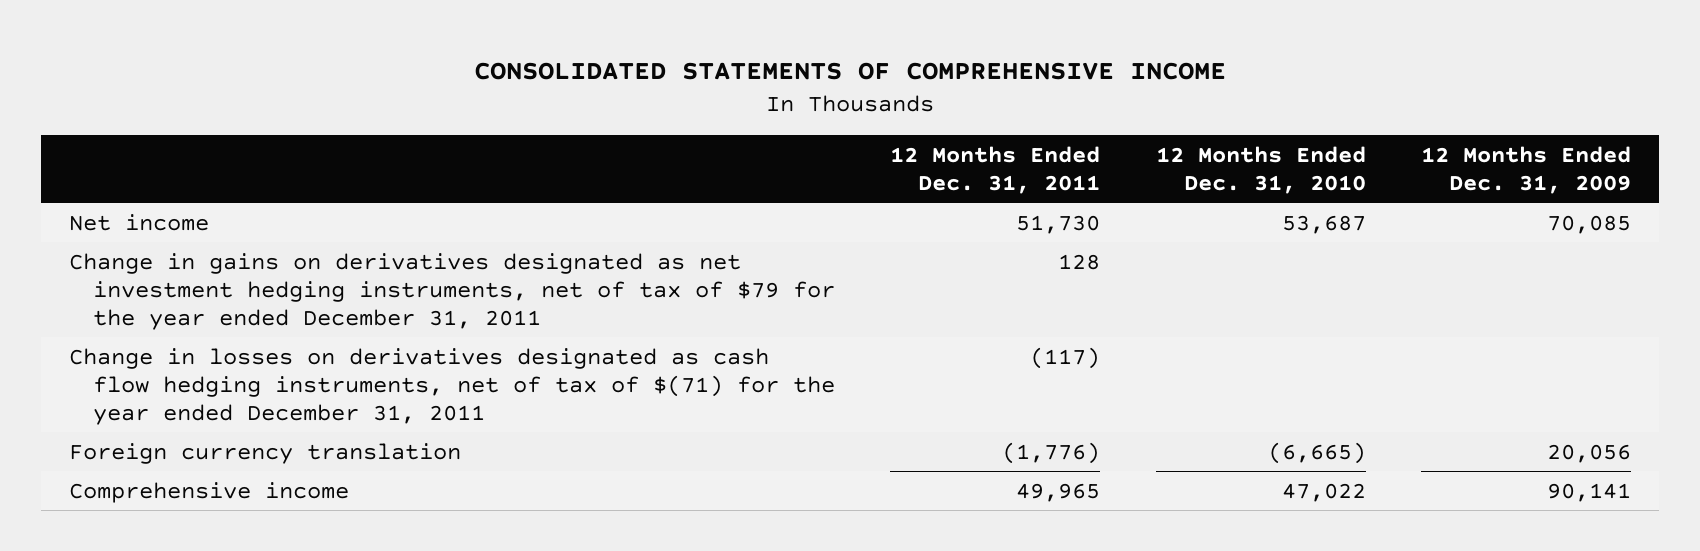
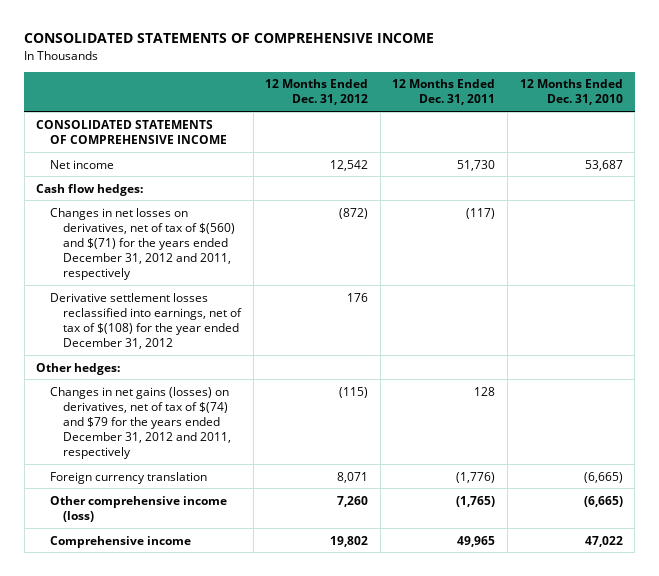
- | 12 Months Ended Dec. 31, 2011 | 12 Months Ended Dec. 31, 2010 | 12 Months Ended Dec. 31, 2009
+ | 12 Months Ended Dec. 31, 2012 | 12 Months Ended Dec. 31, 2011 | 12 Months Ended Dec. 31, 2010
+ CONSOLIDATED STATEMENTS OF COMPREHENSIVE INCOME
- Change in gains on derivatives designated as net investment hedging instruments, net of tax of $79 for the year ended December 31, 2011 | 128 | |
- Change in losses on derivatives designated as cash flow hedging instruments, net of tax of $(71) for the year ended December 31, 2011 | (117) | |
+ Cash flow hedges:
+ Changes in net losses on derivatives, net of tax of $(560) and $(71) for the years ended December 31, 2012 and 2011, respectively | (872) | (117) |
+ Derivative settlement losses reclassified into earnings, net of tax of $(108) for the year ended December 31, 2012 | 176 | |
+ Other hedges:
+ Changes in net gains (losses) on derivatives, net of tax of $(74) and $79 for the years ended December 31, 2012 and 2011, respectively | (115) | 128 |
+ Other comprehensive income (loss) | 7,260 | (1,765) | (6,665)

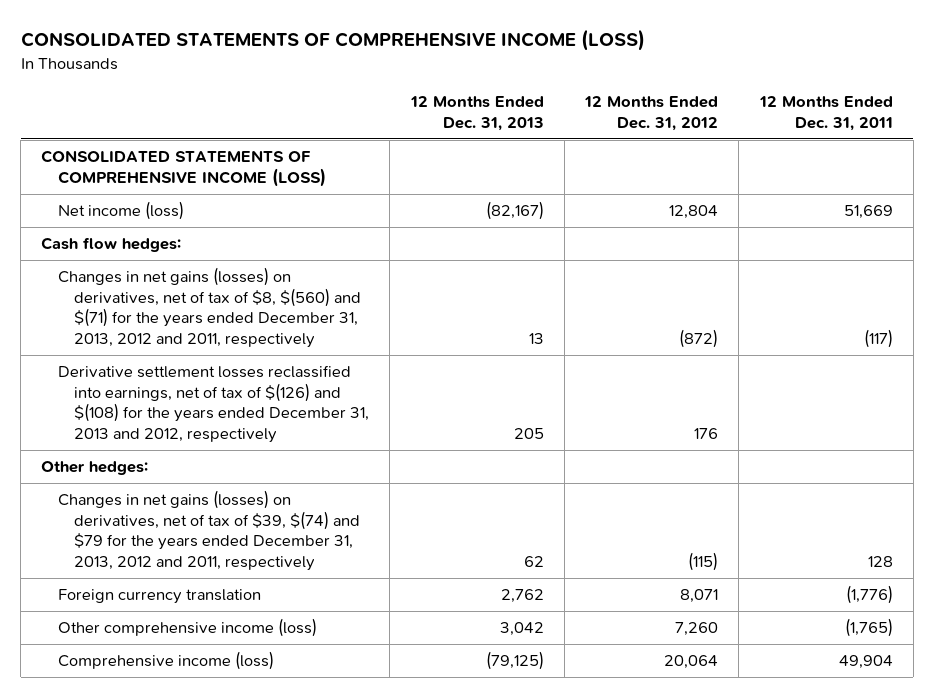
- CONSOLIDATED STATEMENTS OF COMPREHENSIVE INCOME
+ CONSOLIDATED STATEMENTS OF COMPREHENSIVE INCOME (LOSS)
- | 12 Months Ended Dec. 31, 2012 | 12 Months Ended Dec. 31, 2011 | 12 Months Ended Dec. 31, 2010
+ | 12 Months Ended Dec. 31, 2013 | 12 Months Ended Dec. 31, 2012 | 12 Months Ended Dec. 31, 2011
- CONSOLIDATED STATEMENTS OF COMPREHENSIVE INCOME
- Net income | 12,542 | 51,730 | 53,687
+ CONSOLIDATED STATEMENTS OF COMPREHENSIVE INCOME (LOSS)
+ Net income (loss) | (82,167) | 12,804 | 51,669
- Changes in net losses on derivatives, net of tax of $(560) and $(71) for the years ended December 31, 2012 and 2011, respectively | (872) | (117) |
- Derivative settlement losses reclassified into earnings, net of tax of $(108) for the year ended December 31, 2012 | 176 | |
+ Changes in net gains (losses) on derivatives, net of tax of $8, $(560) and $(71) for the years ended December 31, 2013, 2012 and 2011, respectively | 13 | (872) | (117)
+ Derivative settlement losses reclassified into earnings, net of tax of $(126) and $(108) for the years ended December 31, 2013 and 2012, respectively | 205 | 176 |
- Changes in net gains (losses) on derivatives, net of tax of $(74) and $79 for the years ended December 31, 2012 and 2011, respectively | (115) | 128 |
+ Changes in net gains (losses) on derivatives, net of tax of $39, $(74) and $79 for the years ended December 31, 2013, 2012 and 2011, respectively | 62 | (115) | 128
- Comprehensive income | 19,802 | 49,965 | 47,022
+ Comprehensive income (loss) | (79,125) | 20,064 | 49,904

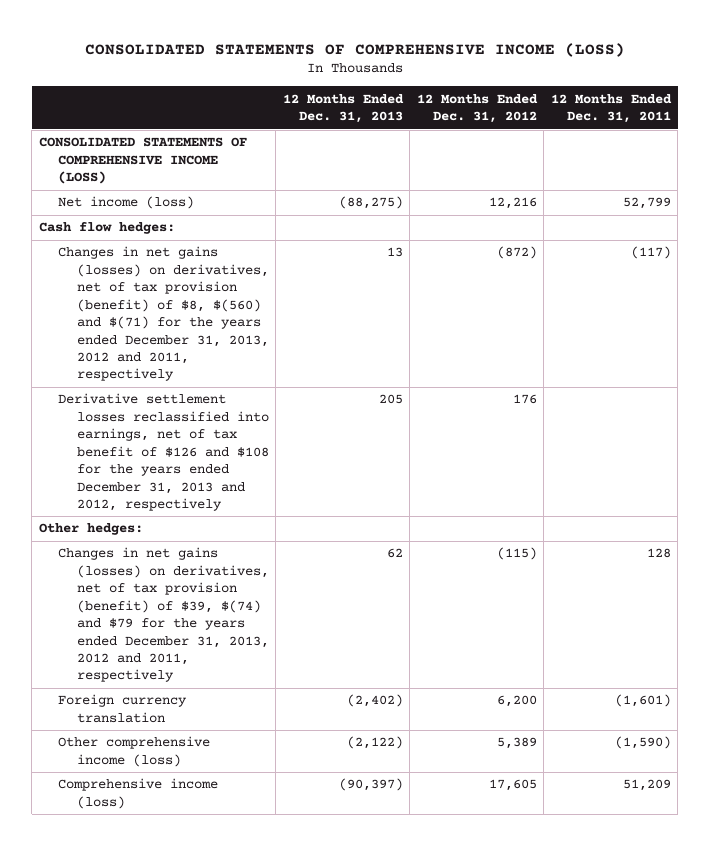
- Net income (loss) | (82,167) | 12,804 | 51,669
+ Net income (loss) | (88,275) | 12,216 | 52,799
- Changes in net gains (losses) on derivatives, net of tax of $8, $(560) and $(71) for the years ended December 31, 2013, 2012 and 2011, respectively | 13 | (872) | (117)
- Derivative settlement losses reclassified into earnings, net of tax of $(126) and $(108) for the years ended December 31, 2013 and 2012, respectively | 205 | 176 |
+ Changes in net gains (losses) on derivatives, net of tax provision (benefit) of $8, $(560) and $(71) for the years ended December 31, 2013, 2012 and 2011, respectively | 13 | (872) | (117)
+ Derivative settlement losses reclassified into earnings, net of tax benefit of $126 and $108 for the years ended December 31, 2013 and 2012, respectively | 205 | 176 |
- Changes in net gains (losses) on derivatives, net of tax of $39, $(74) and $79 for the years ended December 31, 2013, 2012 and 2011, respectively | 62 | (115) | 128
- Foreign currency translation | 2,762 | 8,071 | (1,776)
- Other comprehensive income (loss) | 3,042 | 7,260 | (1,765)
- Comprehensive income (loss) | (79,125) | 20,064 | 49,904
+ Changes in net gains (losses) on derivatives, net of tax provision (benefit) of $39, $(74) and $79 for the years ended December 31, 2013, 2012 and 2011, respectively | 62 | (115) | 128
+ Foreign currency translation | (2,402) | 6,200 | (1,601)
+ Other comprehensive income (loss) | (2,122) | 5,389 | (1,590)
+ Comprehensive income (loss) | (90,397) | 17,605 | 51,209

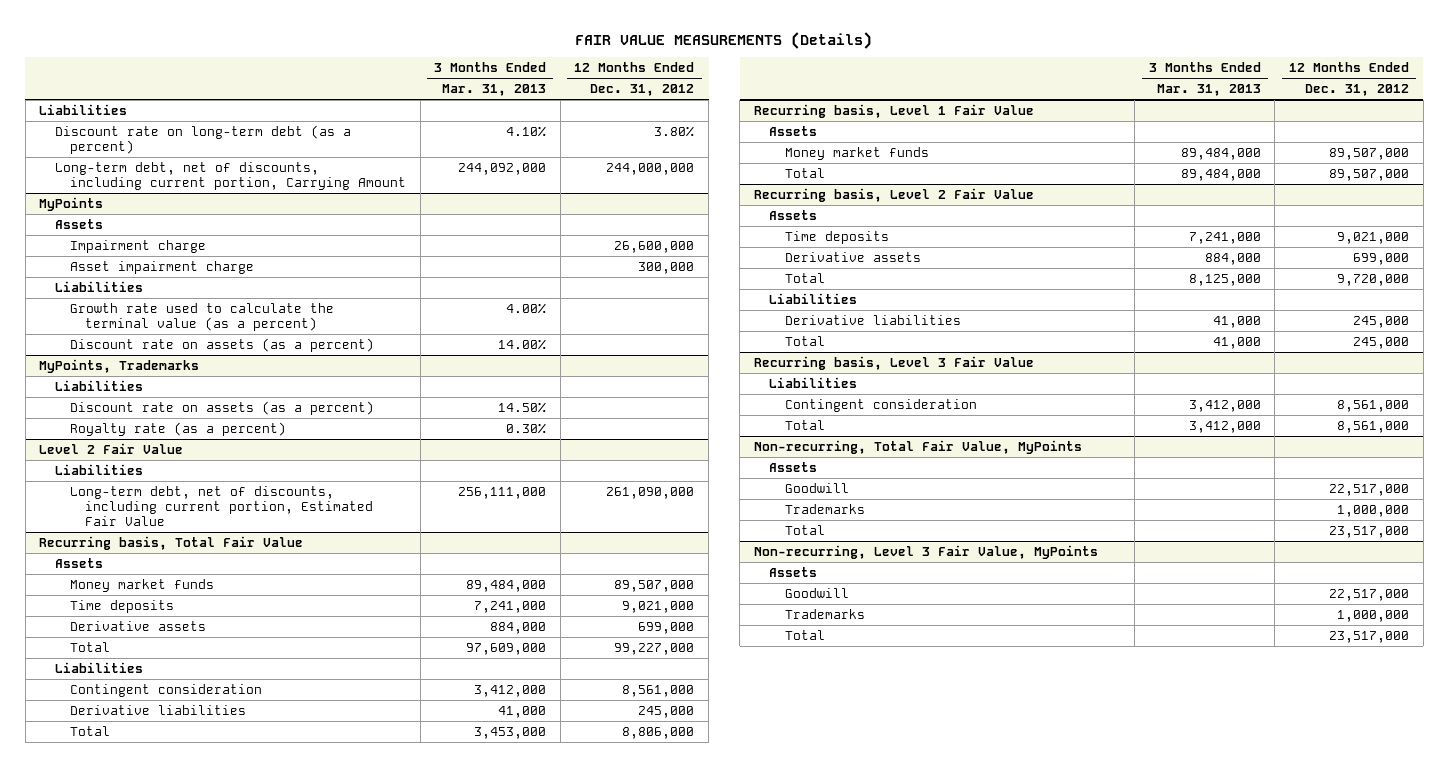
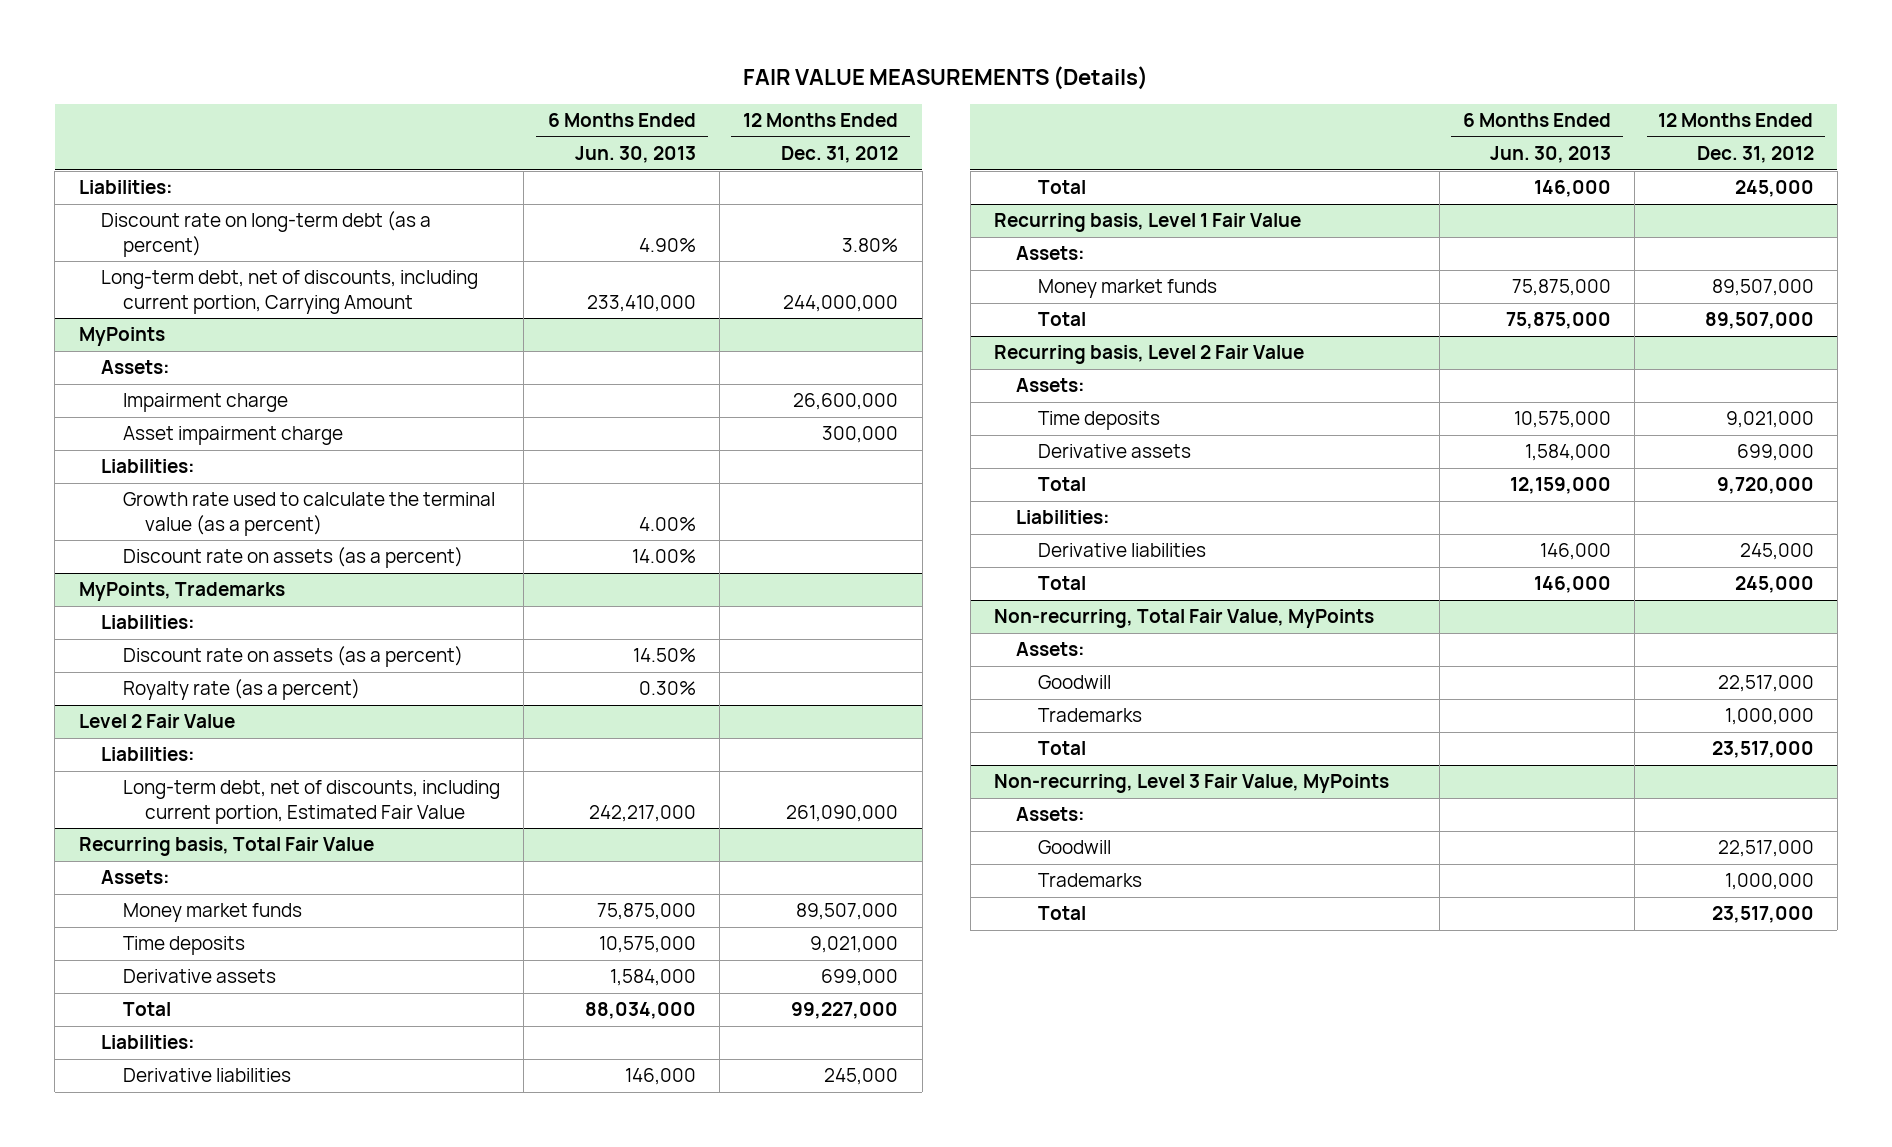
- | 3 Months Ended Mar. 31, 2013 | 12 Months Ended Dec. 31, 2012
+ | 6 Months Ended Jun. 30, 2013 | 12 Months Ended Dec. 31, 2012
- Liabilities
+ Liabilities:
@ MyPoints
- Assets
+ Assets:
- Liabilities
+ Liabilities:
@ MyPoints, Trademarks
- Liabilities
+ Liabilities:
@ Level 2 Fair Value
- Liabilities
+ Liabilities:
@ Recurring basis, Total Fair Value
- Assets
+ Assets:
- Liabilities
- Contingent consideration | 3,412,000 | 8,561,000
+ Liabilities:
- Total | 3,453,000 | 8,806,000
+ Total | 146,000 | 245,000
@ Recurring basis, Level 1 Fair Value
- Assets
+ Assets:
@ Recurring basis, Level 2 Fair Value
- Assets
+ Assets:
- Liabilities
+ Liabilities:
- Recurring basis, Level 3 Fair Value
- Liabilities
- Contingent consideration | 3,412,000 | 8,561,000
- Total | 3,412,000 | 8,561,000
@ Non-recurring, Total Fair Value, MyPoints
- Assets
+ Assets:
@ Non-recurring, Level 3 Fair Value, MyPoints
- Assets
+ Assets:

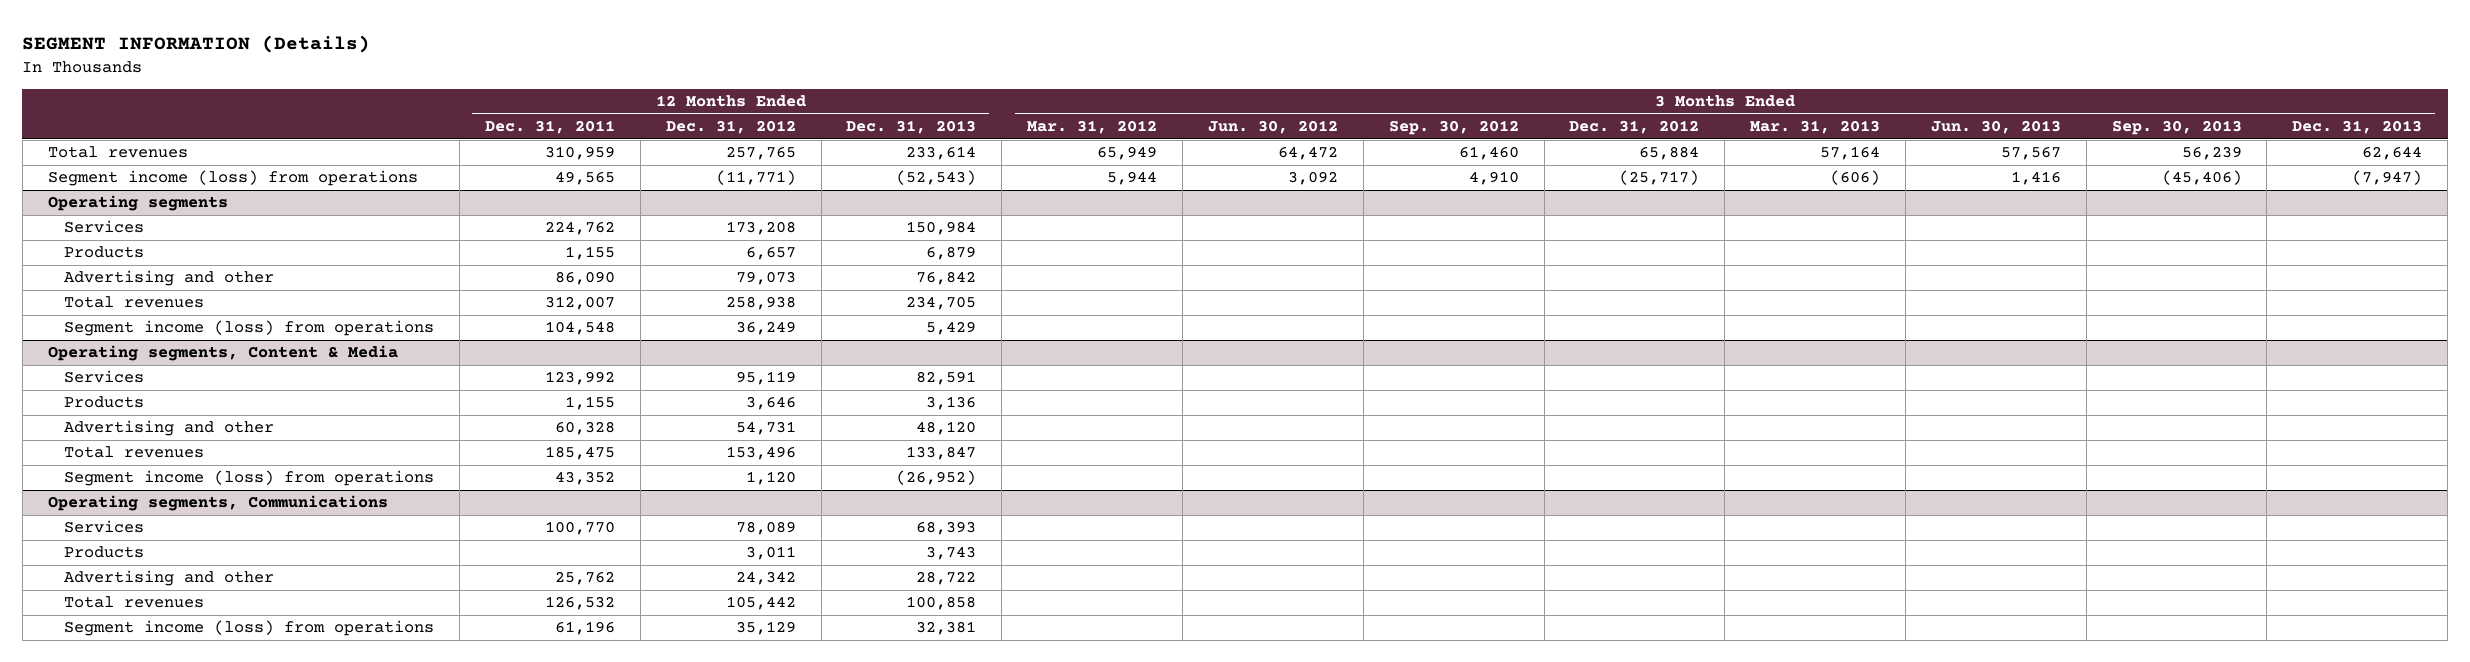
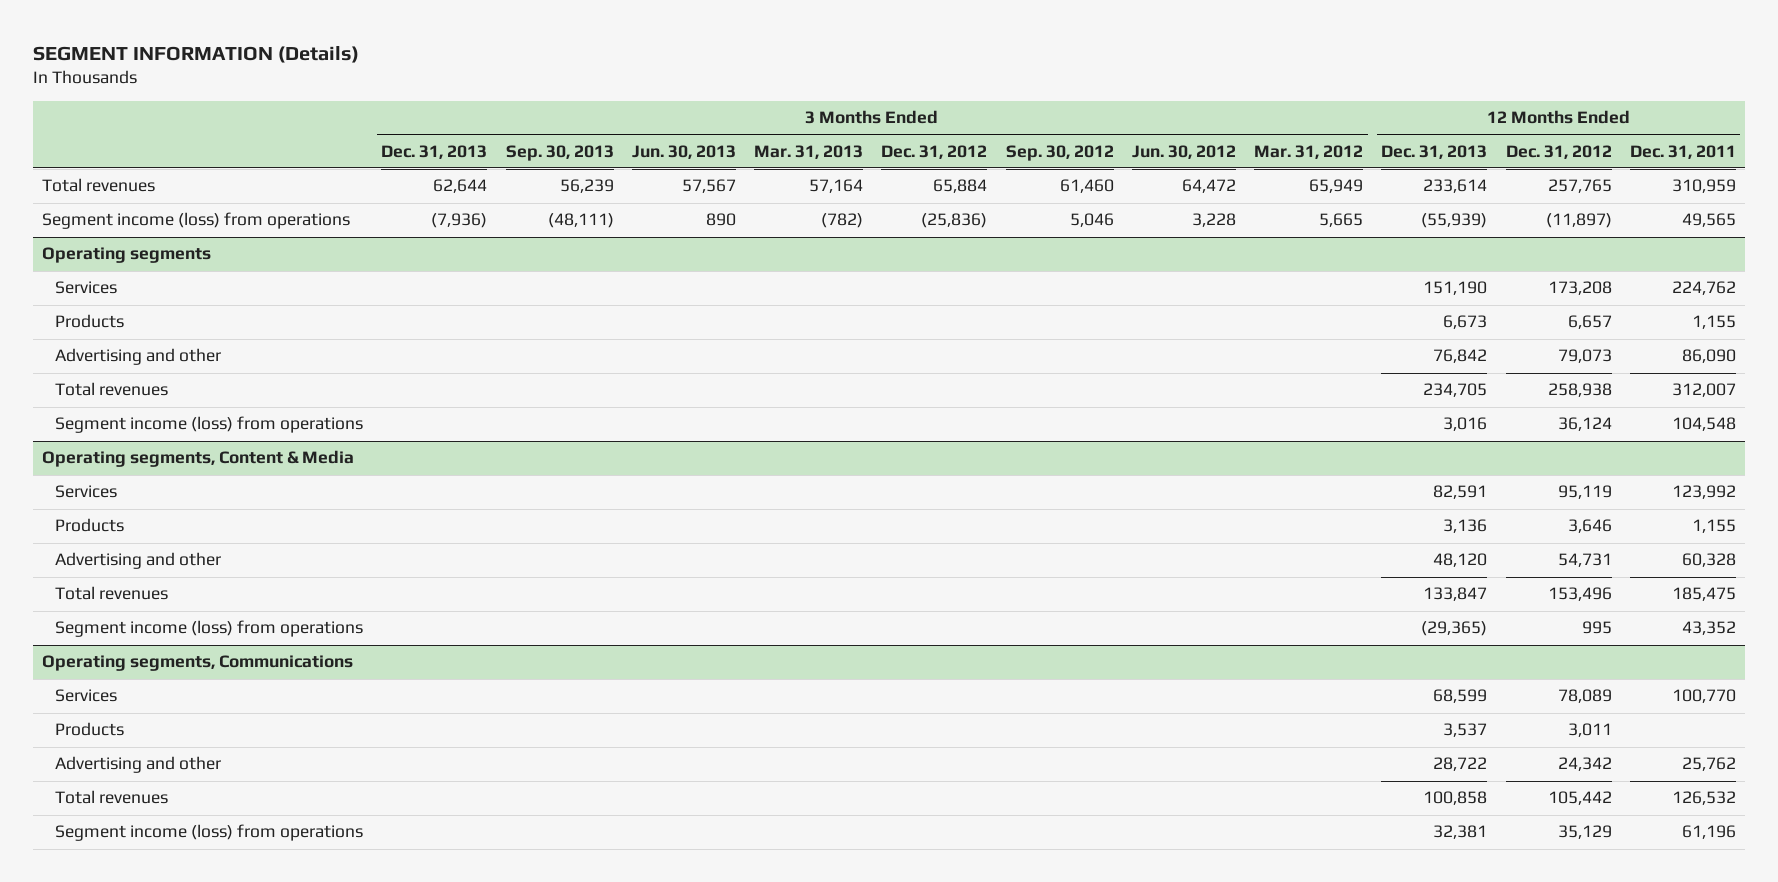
- | 12 Months Ended Dec. 31, 2011 | 12 Months Ended Dec. 31, 2012 | 12 Months Ended Dec. 31, 2013 | 3 Months Ended Mar. 31, 2012 | 3 Months Ended Jun. 30, 2012 | 3 Months Ended Sep. 30, 2012 | 3 Months Ended Dec. 31, 2012 | 3 Months Ended Mar. 31, 2013 | 3 Months Ended Jun. 30, 2013 | 3 Months Ended Sep. 30, 2013 | 3 Months Ended Dec. 31, 2013
+ | 3 Months Ended Dec. 31, 2013 | 3 Months Ended Sep. 30, 2013 | 3 Months Ended Jun. 30, 2013 | 3 Months Ended Mar. 31, 2013 | 3 Months Ended Dec. 31, 2012 | 3 Months Ended Sep. 30, 2012 | 3 Months Ended Jun. 30, 2012 | 3 Months Ended Mar. 31, 2012 | 12 Months Ended Dec. 31, 2013 | 12 Months Ended Dec. 31, 2012 | 12 Months Ended Dec. 31, 2011
- Segment income (loss) from operations | 49,565 | (11,771) | (52,543) | 5,944 | 3,092 | 4,910 | (25,717) | (606) | 1,416 | (45,406) | (7,947)
+ Segment income (loss) from operations | (7,936) | (48,111) | 890 | (782) | (25,836) | 5,046 | 3,228 | 5,665 | (55,939) | (11,897) | 49,565
@ Operating segments
- Services | 224,762 | 173,208 | 150,984 | | | | | | | |
- Products | 1,155 | 6,657 | 6,879 | | | | | | | |
+ Services | | | | | | | | | 151,190 | 173,208 | 224,762
+ Products | | | | | | | | | 6,673 | 6,657 | 1,155
- Segment income (loss) from operations | 104,548 | 36,249 | 5,429 | | | | | | | |
+ Segment income (loss) from operations | | | | | | | | | 3,016 | 36,124 | 104,548
@ Operating segments, Content & Media
- Segment income (loss) from operations | 43,352 | 1,120 | (26,952) | | | | | | | |
+ Segment income (loss) from operations | | | | | | | | | (29,365) | 995 | 43,352
@ Operating segments, Communications
- Services | 100,770 | 78,089 | 68,393 | | | | | | | |
- Products | | 3,011 | 3,743 | | | | | | | |
+ Services | | | | | | | | | 68,599 | 78,089 | 100,770
+ Products | | | | | | | | | 3,537 | 3,011 |

